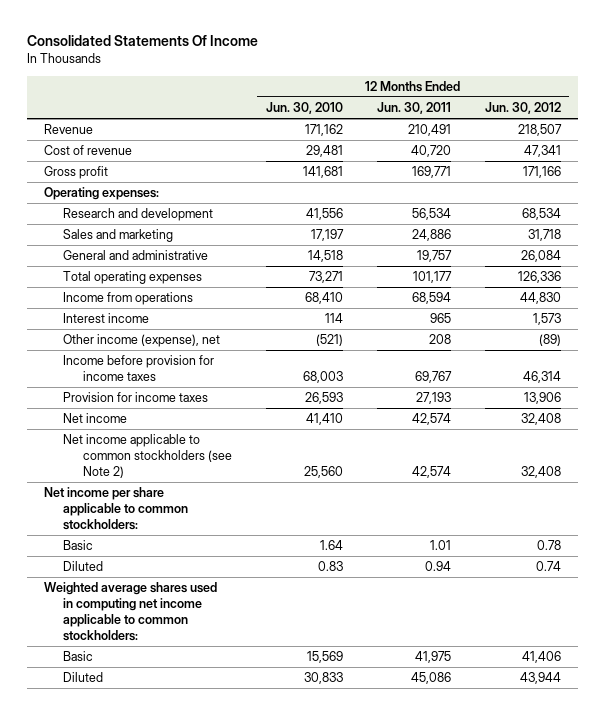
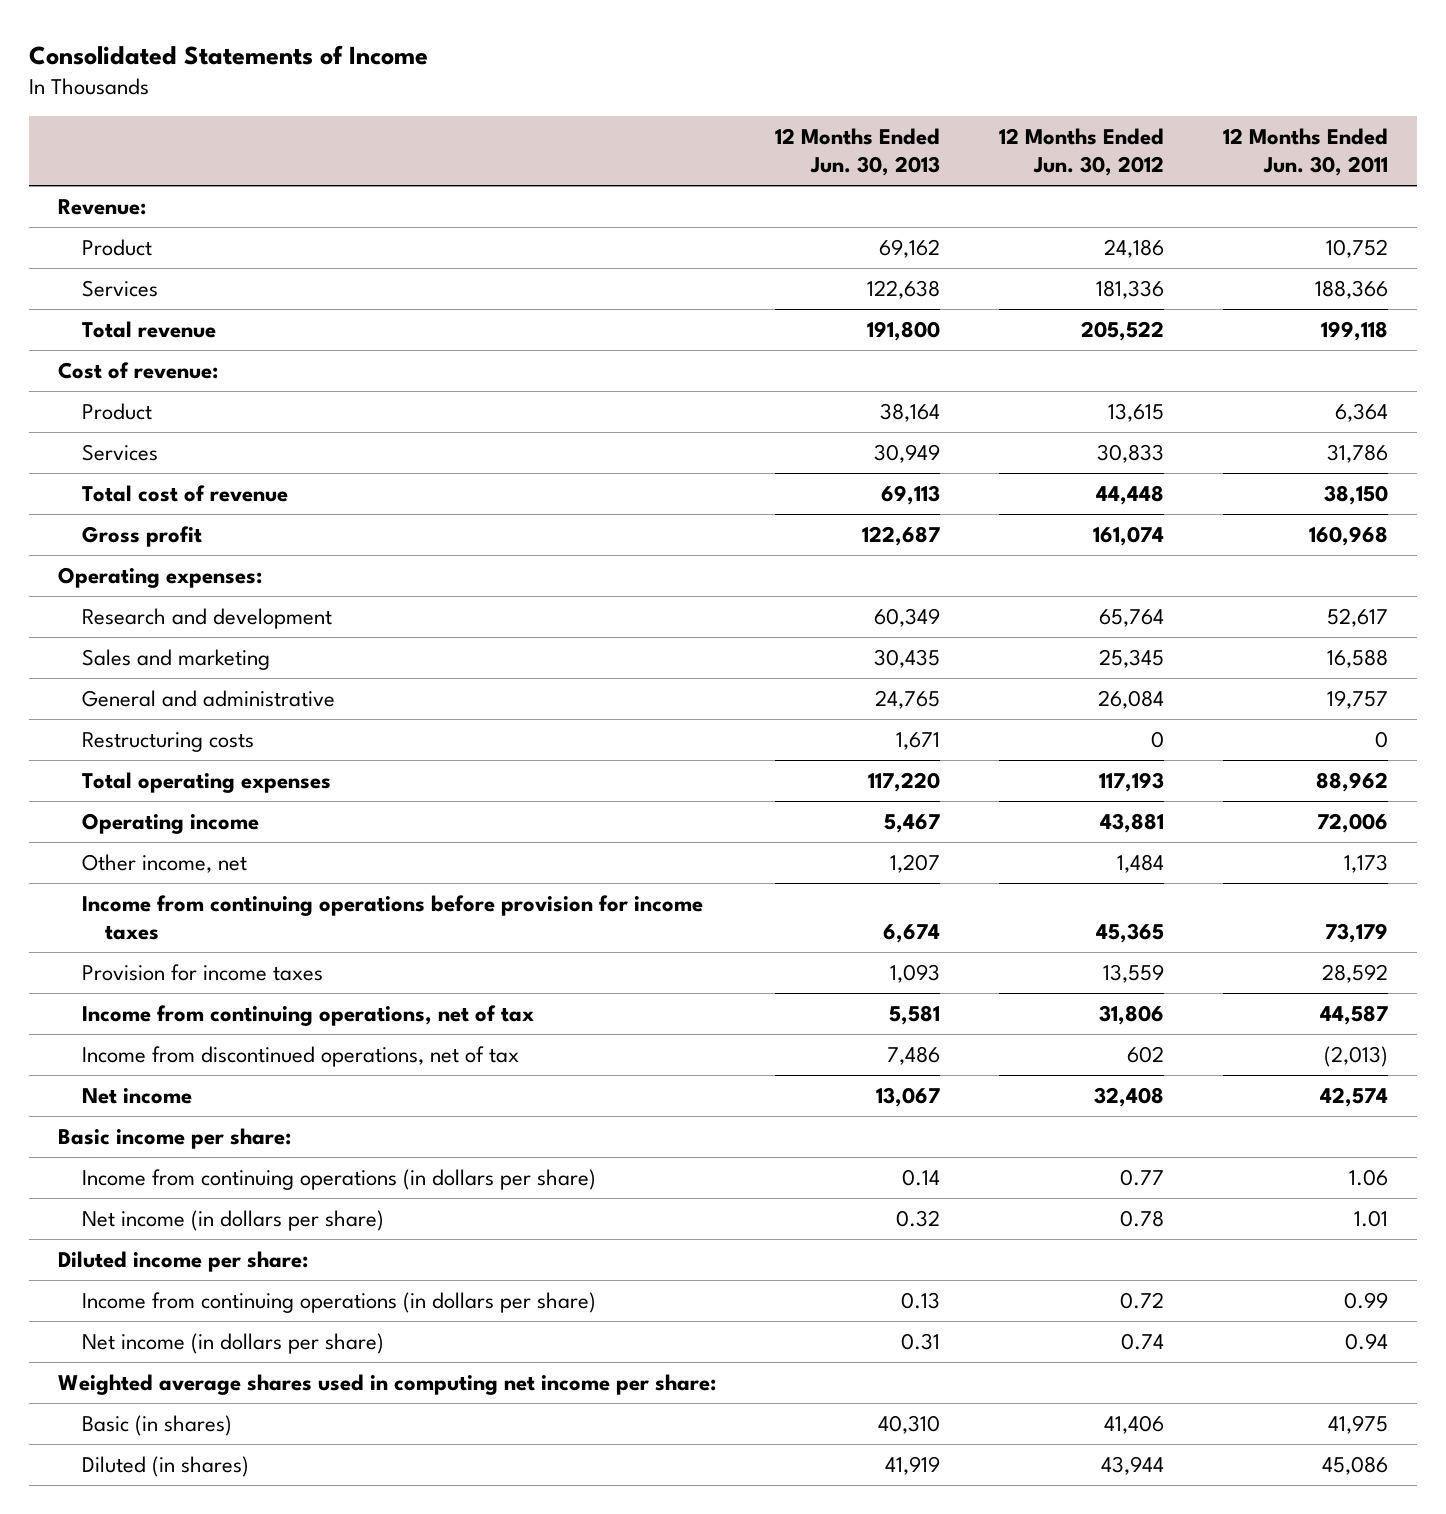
- Consolidated Statements Of Income
+ Consolidated Statements of Income
- | 12 Months Ended Jun. 30, 2010 | 12 Months Ended Jun. 30, 2011 | 12 Months Ended Jun. 30, 2012
+ | 12 Months Ended Jun. 30, 2013 | 12 Months Ended Jun. 30, 2012 | 12 Months Ended Jun. 30, 2011
- Revenue | 171,162 | 210,491 | 218,507
- Cost of revenue | 29,481 | 40,720 | 47,341
- Gross profit | 141,681 | 169,771 | 171,166
+ Revenue:
+ Product | 69,162 | 24,186 | 10,752
+ Services | 122,638 | 181,336 | 188,366
+ Total revenue | 191,800 | 205,522 | 199,118
+ Cost of revenue:
+ Product | 38,164 | 13,615 | 6,364
+ Services | 30,949 | 30,833 | 31,786
+ Total cost of revenue | 69,113 | 44,448 | 38,150
+ Gross profit | 122,687 | 161,074 | 160,968
- Research and development | 41,556 | 56,534 | 68,534
- Sales and marketing | 17,197 | 24,886 | 31,718
+ Research and development | 60,349 | 65,764 | 52,617
+ Sales and marketing | 30,435 | 25,345 | 16,588
- Total operating expenses | 73,271 | 101,177 | 126,336
- Income from operations | 68,410 | 68,594 | 44,830
- Interest income | 114 | 965 | 1,573
- Other income (expense), net | (521) | 208 | (89)
- Income before provision for income taxes | 68,003 | 69,767 | 46,314
- Provision for income taxes | 26,593 | 27,193 | 13,906
+ Restructuring costs | 1,671 | 0 | 0
+ Total operating expenses | 117,220 | 117,193 | 88,962
+ Operating income | 5,467 | 43,881 | 72,006
+ Other income, net | 1,207 | 1,484 | 1,173
+ Income from continuing operations before provision for income taxes | 6,674 | 45,365 | 73,179
+ Provision for income taxes | 1,093 | 13,559 | 28,592
+ Income from continuing operations, net of tax | 5,581 | 31,806 | 44,587
+ Income from discontinued operations, net of tax | 7,486 | 602 | (2,013)
- Net income applicable to common stockholders (see Note 2) | 25,560 | 42,574 | 32,408
- Net income per share applicable to common stockholders:
- Basic | 1.64 | 1.01 | 0.78
- Diluted | 0.83 | 0.94 | 0.74
- Weighted average shares used in computing net income applicable to common stockholders:
- Basic | 15,569 | 41,975 | 41,406
- Diluted | 30,833 | 45,086 | 43,944
+ Basic income per share:
+ Income from continuing operations (in dollars per share) | 0.14 | 0.77 | 1.06
+ Net income (in dollars per share) | 0.32 | 0.78 | 1.01
+ Diluted income per share:
+ Income from continuing operations (in dollars per share) | 0.13 | 0.72 | 0.99
+ Net income (in dollars per share) | 0.31 | 0.74 | 0.94
+ Weighted average shares used in computing net income per share:
+ Basic (in shares) | 40,310 | 41,406 | 41,975
+ Diluted (in shares) | 41,919 | 43,944 | 45,086

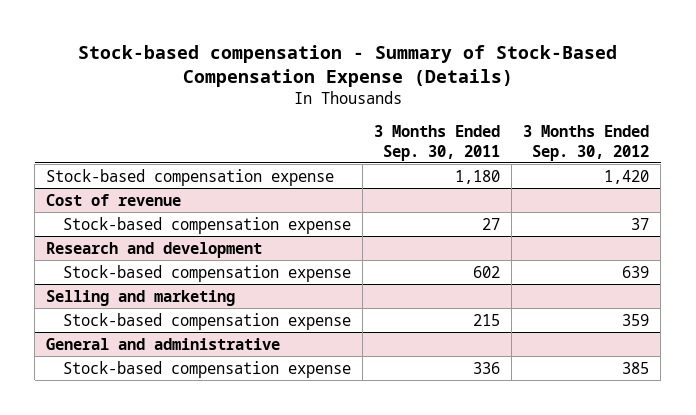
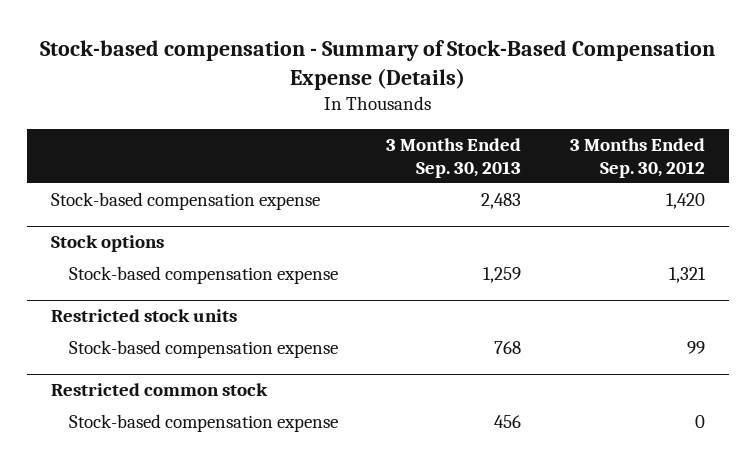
- | 3 Months Ended Sep. 30, 2011 | 3 Months Ended Sep. 30, 2012
+ | 3 Months Ended Sep. 30, 2013 | 3 Months Ended Sep. 30, 2012
- Cost of revenue
- Stock-based compensation expense | 27 | 37
- Research and development
- Stock-based compensation expense | 602 | 639
- Selling and marketing
- Stock-based compensation expense | 215 | 359
- General and administrative
- Stock-based compensation expense | 336 | 385
+ Stock options
+ Stock-based compensation expense | 1,259 | 1,321
+ Restricted stock units
+ Stock-based compensation expense | 768 | 99
+ Restricted common stock
+ Stock-based compensation expense | 456 | 0

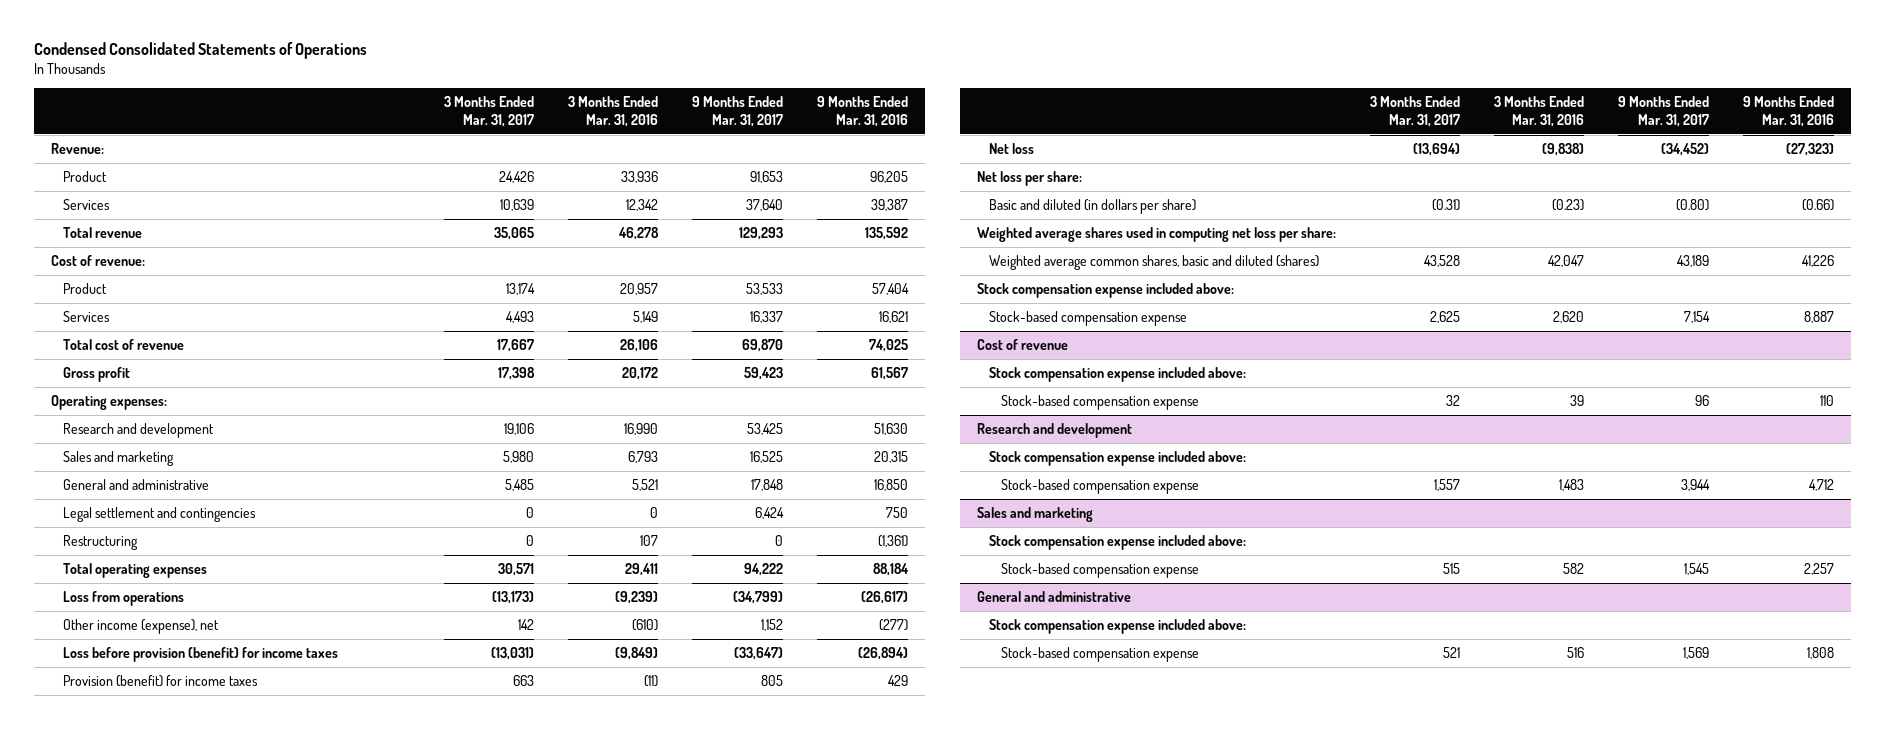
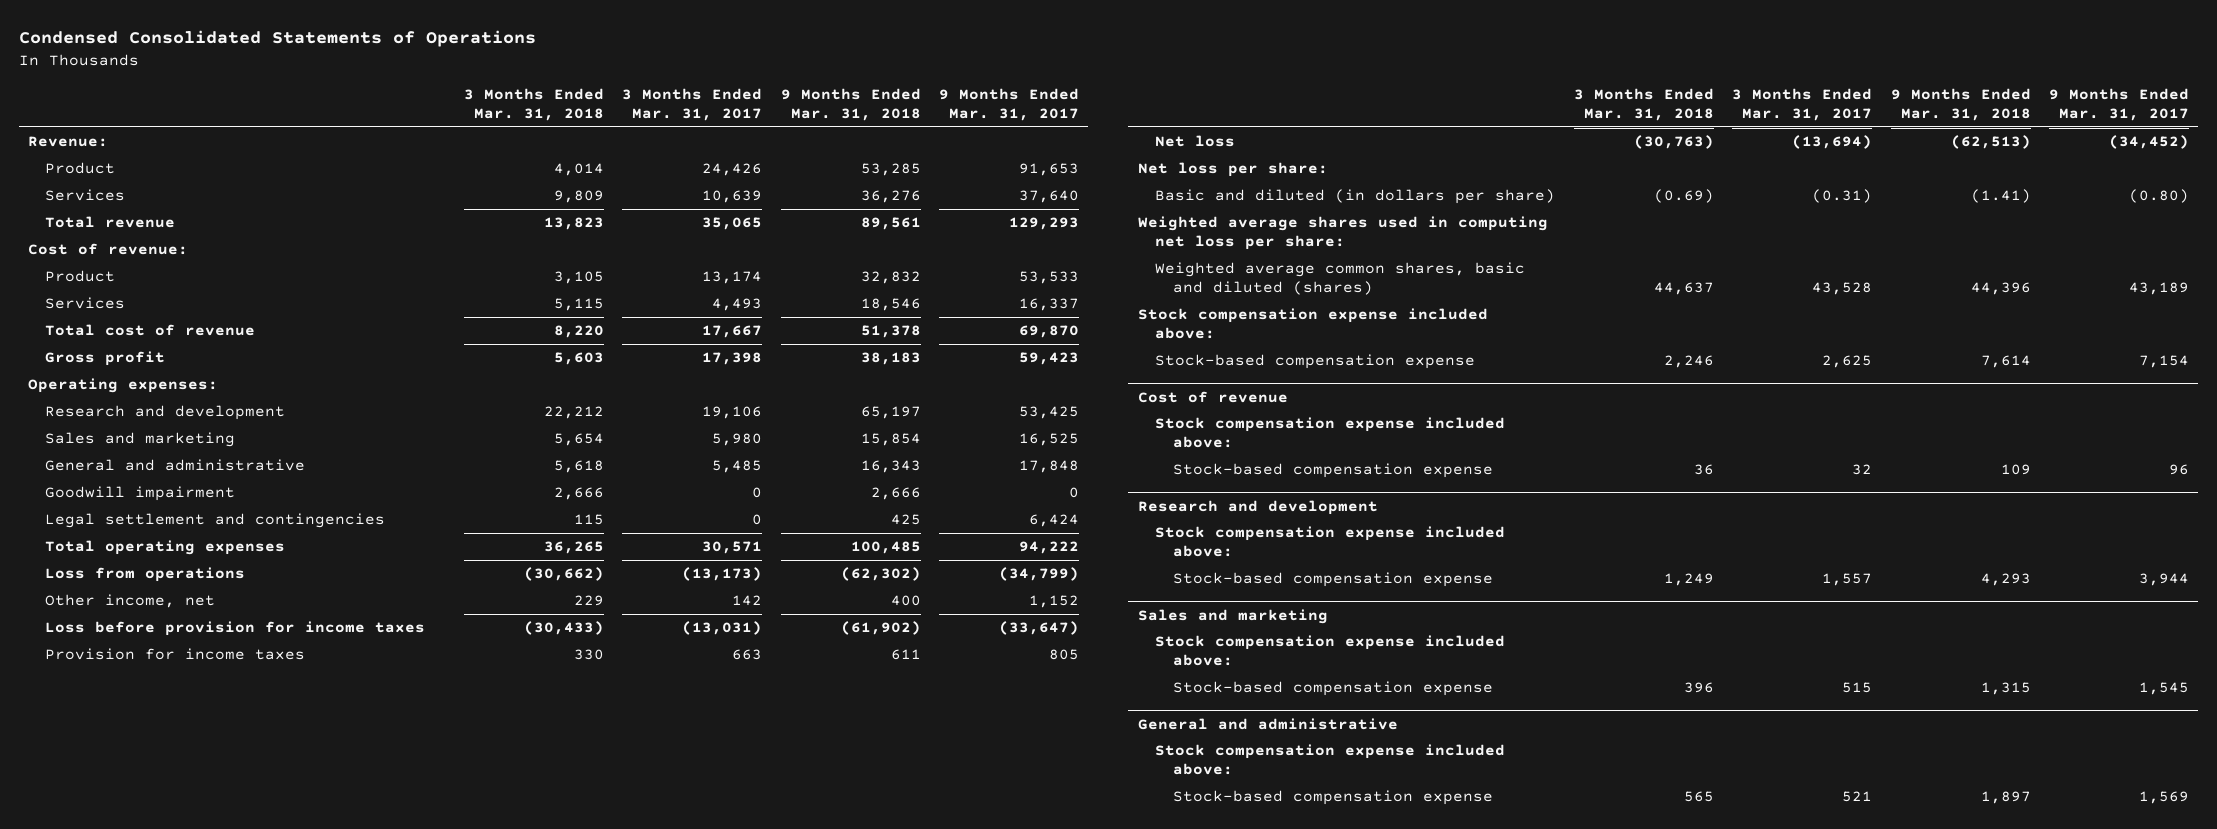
- | 3 Months Ended Mar. 31, 2017 | 3 Months Ended Mar. 31, 2016 | 9 Months Ended Mar. 31, 2017 | 9 Months Ended Mar. 31, 2016
+ | 3 Months Ended Mar. 31, 2018 | 3 Months Ended Mar. 31, 2017 | 9 Months Ended Mar. 31, 2018 | 9 Months Ended Mar. 31, 2017
+ Goodwill impairment | 2,666 | 0 | 2,666 | 0
- Restructuring | 0 | 107 | 0 | (1,361)
- Other income (expense), net | 142 | (610) | 1,152 | (277)
- Loss before provision (benefit) for income taxes | (13,031) | (9,849) | (33,647) | (26,894)
- Provision (benefit) for income taxes | 663 | (11) | 805 | 429
+ Other income, net | 229 | 142 | 400 | 1,152
+ Loss before provision for income taxes | (30,433) | (13,031) | (61,902) | (33,647)
+ Provision for income taxes | 330 | 663 | 611 | 805

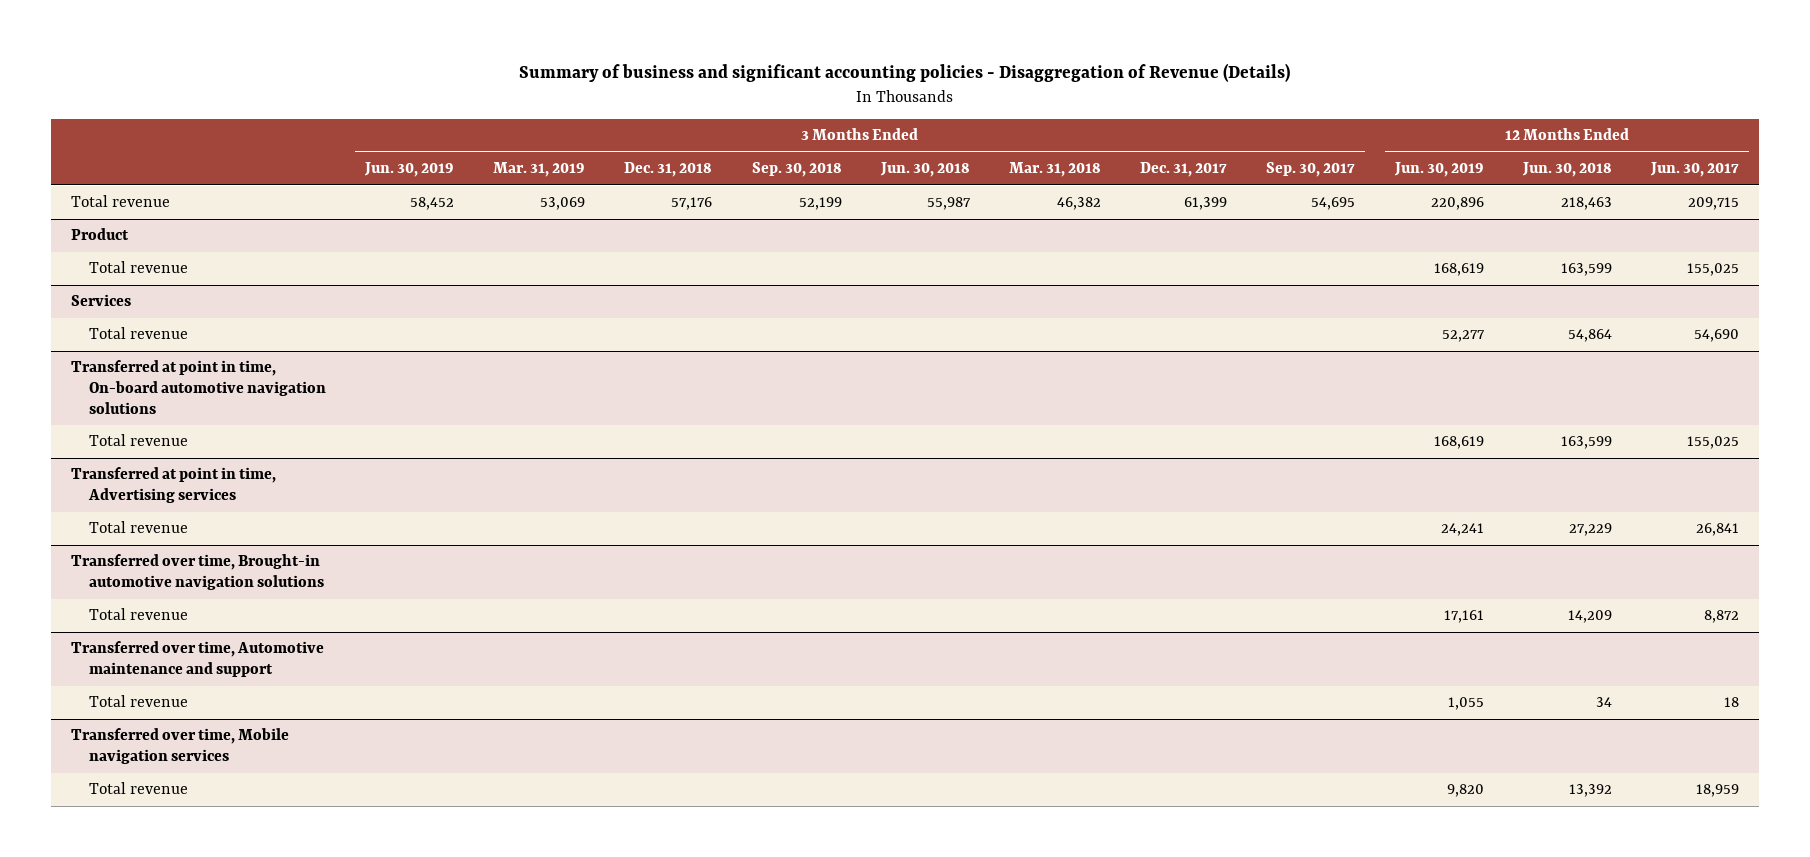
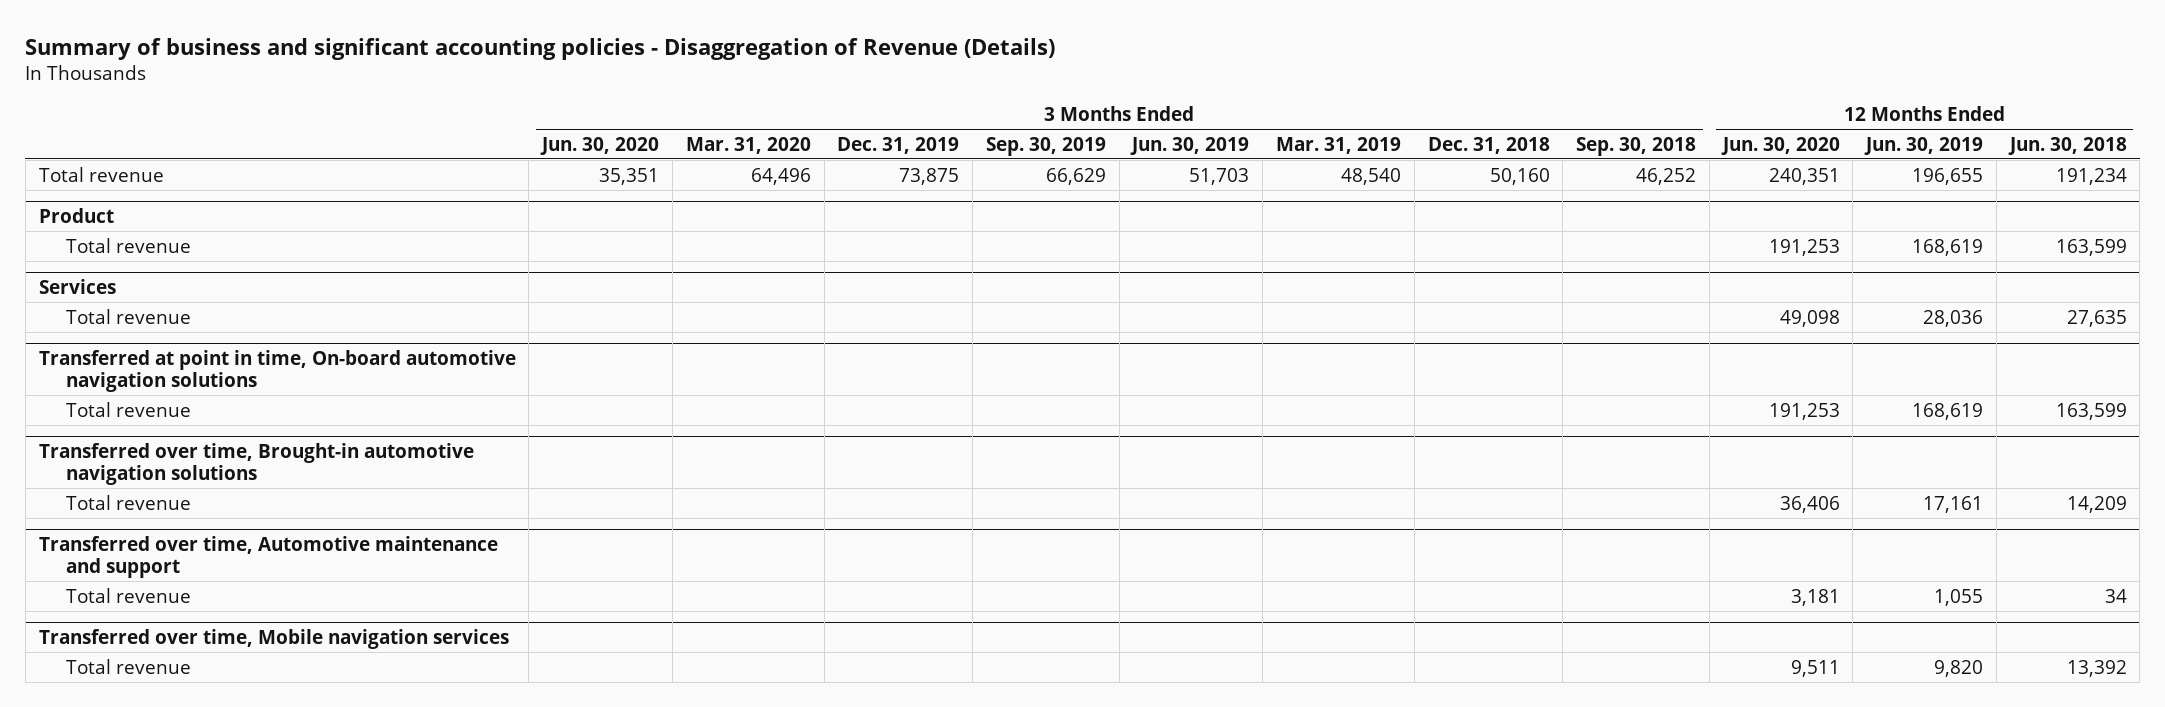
- | 3 Months Ended Jun. 30, 2019 | 3 Months Ended Mar. 31, 2019 | 3 Months Ended Dec. 31, 2018 | 3 Months Ended Sep. 30, 2018 | 3 Months Ended Jun. 30, 2018 | 3 Months Ended Mar. 31, 2018 | 3 Months Ended Dec. 31, 2017 | 3 Months Ended Sep. 30, 2017 | 12 Months Ended Jun. 30, 2019 | 12 Months Ended Jun. 30, 2018 | 12 Months Ended Jun. 30, 2017
+ | 3 Months Ended Jun. 30, 2020 | 3 Months Ended Mar. 31, 2020 | 3 Months Ended Dec. 31, 2019 | 3 Months Ended Sep. 30, 2019 | 3 Months Ended Jun. 30, 2019 | 3 Months Ended Mar. 31, 2019 | 3 Months Ended Dec. 31, 2018 | 3 Months Ended Sep. 30, 2018 | 12 Months Ended Jun. 30, 2020 | 12 Months Ended Jun. 30, 2019 | 12 Months Ended Jun. 30, 2018
- Total revenue | 58,452 | 53,069 | 57,176 | 52,199 | 55,987 | 46,382 | 61,399 | 54,695 | 220,896 | 218,463 | 209,715
+ Total revenue | 35,351 | 64,496 | 73,875 | 66,629 | 51,703 | 48,540 | 50,160 | 46,252 | 240,351 | 196,655 | 191,234
@ Services
- Total revenue | | | | | | | | | 52,277 | 54,864 | 54,690
+ Total revenue | | | | | | | | | 49,098 | 28,036 | 27,635
- Transferred at point in time, Advertising services
- Total revenue | | | | | | | | | 24,241 | 27,229 | 26,841

